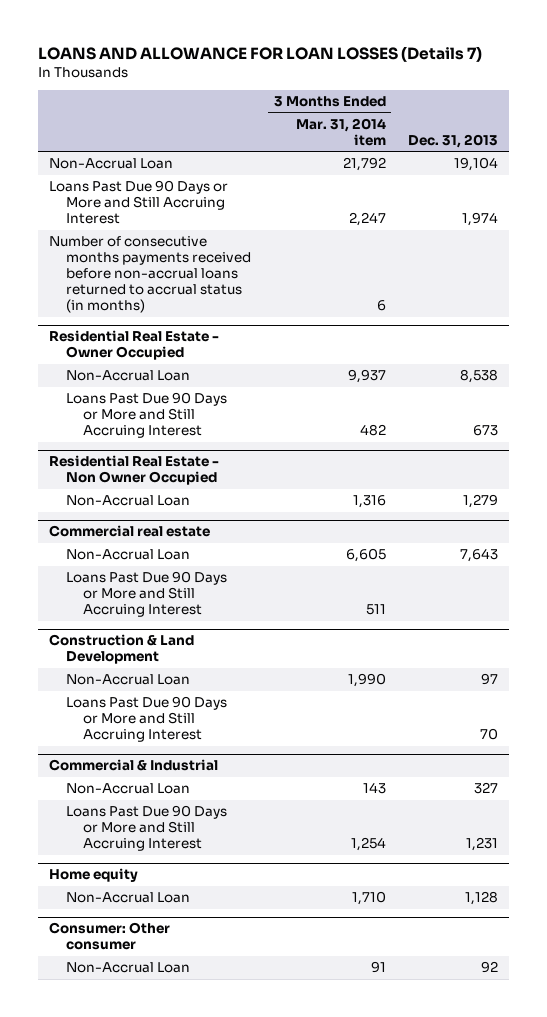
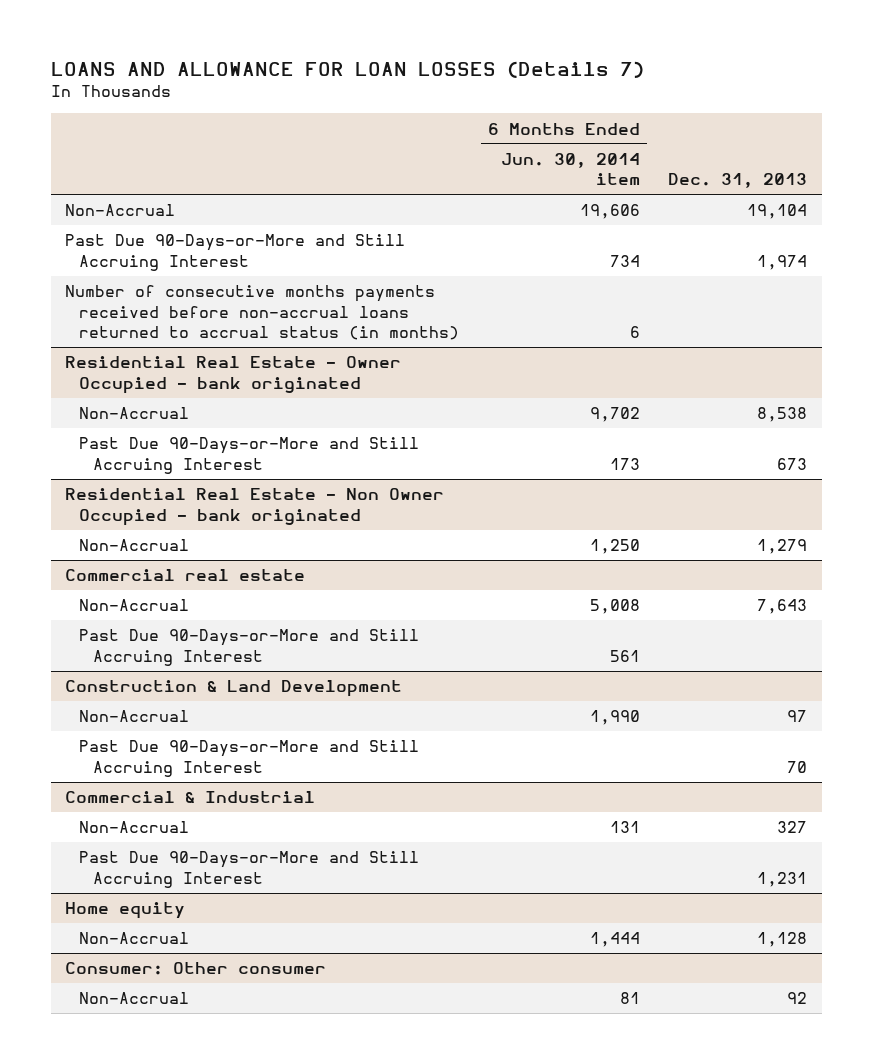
- | 3 Months Ended Mar. 31, 2014 item | Dec. 31, 2013
+ | 6 Months Ended Jun. 30, 2014 item | Dec. 31, 2013
- Non-Accrual Loan | 21,792 | 19,104
- Loans Past Due 90 Days or More and Still Accruing Interest | 2,247 | 1,974
+ Non-Accrual | 19,606 | 19,104
+ Past Due 90-Days-or-More and Still Accruing Interest | 734 | 1,974
- Residential Real Estate - Owner Occupied
- Non-Accrual Loan | 9,937 | 8,538
- Loans Past Due 90 Days or More and Still Accruing Interest | 482 | 673
- Residential Real Estate - Non Owner Occupied
- Non-Accrual Loan | 1,316 | 1,279
+ Residential Real Estate - Owner Occupied - bank originated
+ Non-Accrual | 9,702 | 8,538
+ Past Due 90-Days-or-More and Still Accruing Interest | 173 | 673
+ Residential Real Estate - Non Owner Occupied - bank originated
+ Non-Accrual | 1,250 | 1,279
@ Commercial real estate
- Non-Accrual Loan | 6,605 | 7,643
- Loans Past Due 90 Days or More and Still Accruing Interest | 511 |
+ Non-Accrual | 5,008 | 7,643
+ Past Due 90-Days-or-More and Still Accruing Interest | 561 |
@ Construction & Land Development
- Non-Accrual Loan | 1,990 | 97
- Loans Past Due 90 Days or More and Still Accruing Interest | | 70
+ Non-Accrual | 1,990 | 97
+ Past Due 90-Days-or-More and Still Accruing Interest | | 70
@ Commercial & Industrial
- Non-Accrual Loan | 143 | 327
- Loans Past Due 90 Days or More and Still Accruing Interest | 1,254 | 1,231
+ Non-Accrual | 131 | 327
+ Past Due 90-Days-or-More and Still Accruing Interest | | 1,231
@ Home equity
- Non-Accrual Loan | 1,710 | 1,128
+ Non-Accrual | 1,444 | 1,128
@ Consumer: Other consumer
- Non-Accrual Loan | 91 | 92
+ Non-Accrual | 81 | 92

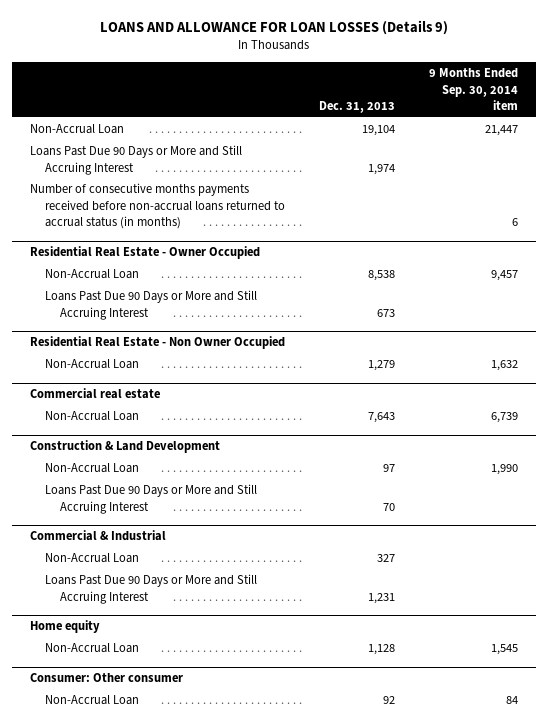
- LOANS AND ALLOWANCE FOR LOAN LOSSES (Details 7)
+ LOANS AND ALLOWANCE FOR LOAN LOSSES (Details 9)
- | 6 Months Ended Jun. 30, 2014 item | Dec. 31, 2013
+ | Dec. 31, 2013 | 9 Months Ended Sep. 30, 2014 item
- Non-Accrual | 19,606 | 19,104
- Past Due 90-Days-or-More and Still Accruing Interest | 734 | 1,974
+ Non-Accrual Loan | 19,104 | 21,447
+ Loans Past Due 90 Days or More and Still Accruing Interest | 1,974 |
- Residential Real Estate - Owner Occupied - bank originated
- Non-Accrual | 9,702 | 8,538
- Past Due 90-Days-or-More and Still Accruing Interest | 173 | 673
- Residential Real Estate - Non Owner Occupied - bank originated
- Non-Accrual | 1,250 | 1,279
+ Residential Real Estate - Owner Occupied
+ Non-Accrual Loan | 8,538 | 9,457
+ Loans Past Due 90 Days or More and Still Accruing Interest | 673 |
+ Residential Real Estate - Non Owner Occupied
+ Non-Accrual Loan | 1,279 | 1,632
@ Commercial real estate
- Non-Accrual | 5,008 | 7,643
- Past Due 90-Days-or-More and Still Accruing Interest | 561 |
+ Non-Accrual Loan | 7,643 | 6,739
@ Construction & Land Development
- Non-Accrual | 1,990 | 97
- Past Due 90-Days-or-More and Still Accruing Interest | | 70
+ Non-Accrual Loan | 97 | 1,990
+ Loans Past Due 90 Days or More and Still Accruing Interest | 70 |
@ Commercial & Industrial
- Non-Accrual | 131 | 327
- Past Due 90-Days-or-More and Still Accruing Interest | | 1,231
+ Non-Accrual Loan | 327 |
+ Loans Past Due 90 Days or More and Still Accruing Interest | 1,231 |
@ Home equity
- Non-Accrual | 1,444 | 1,128
+ Non-Accrual Loan | 1,128 | 1,545
@ Consumer: Other consumer
- Non-Accrual | 81 | 92
+ Non-Accrual Loan | 92 | 84

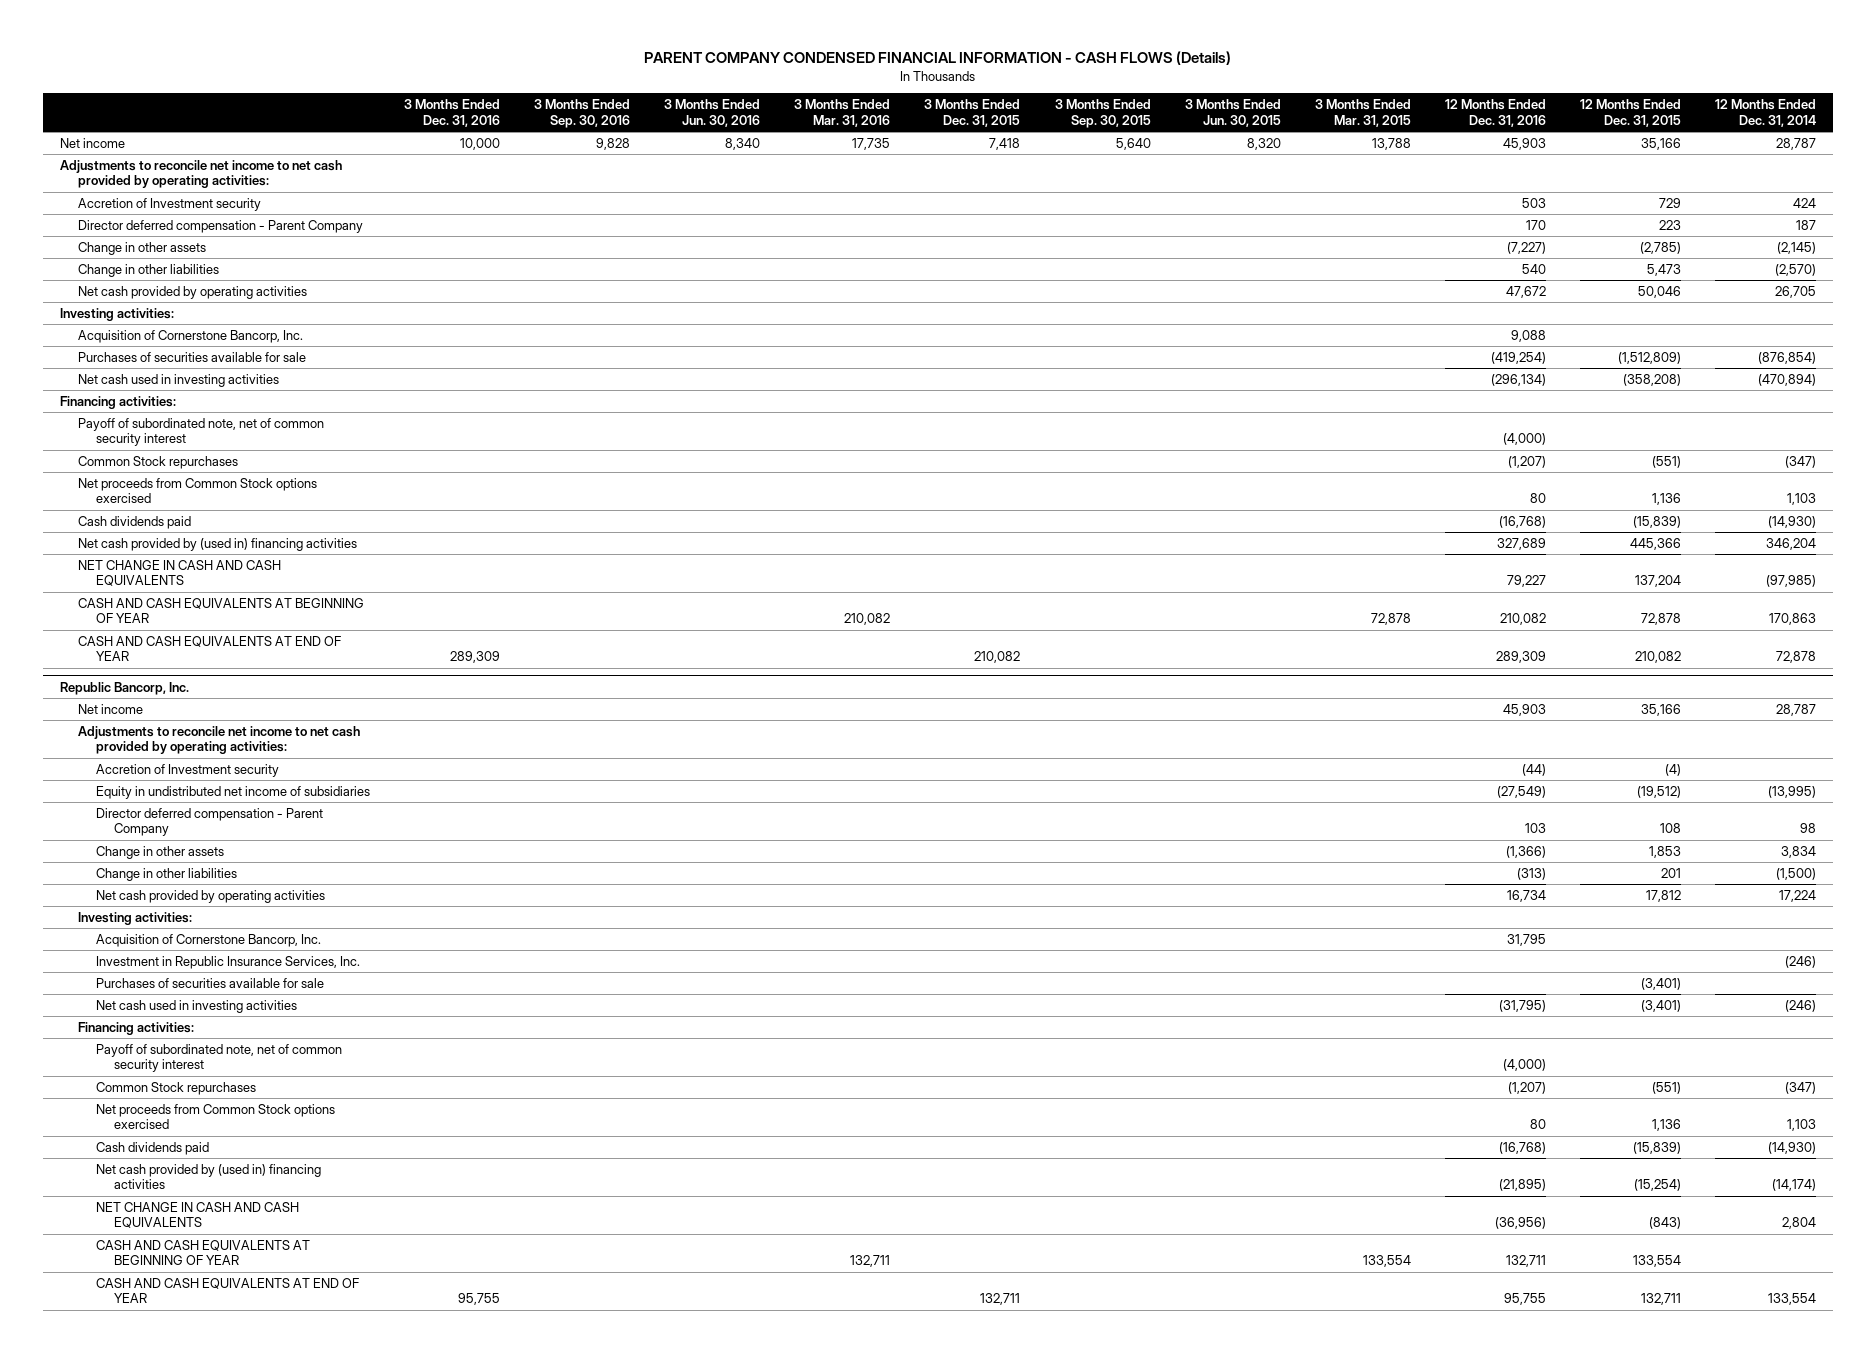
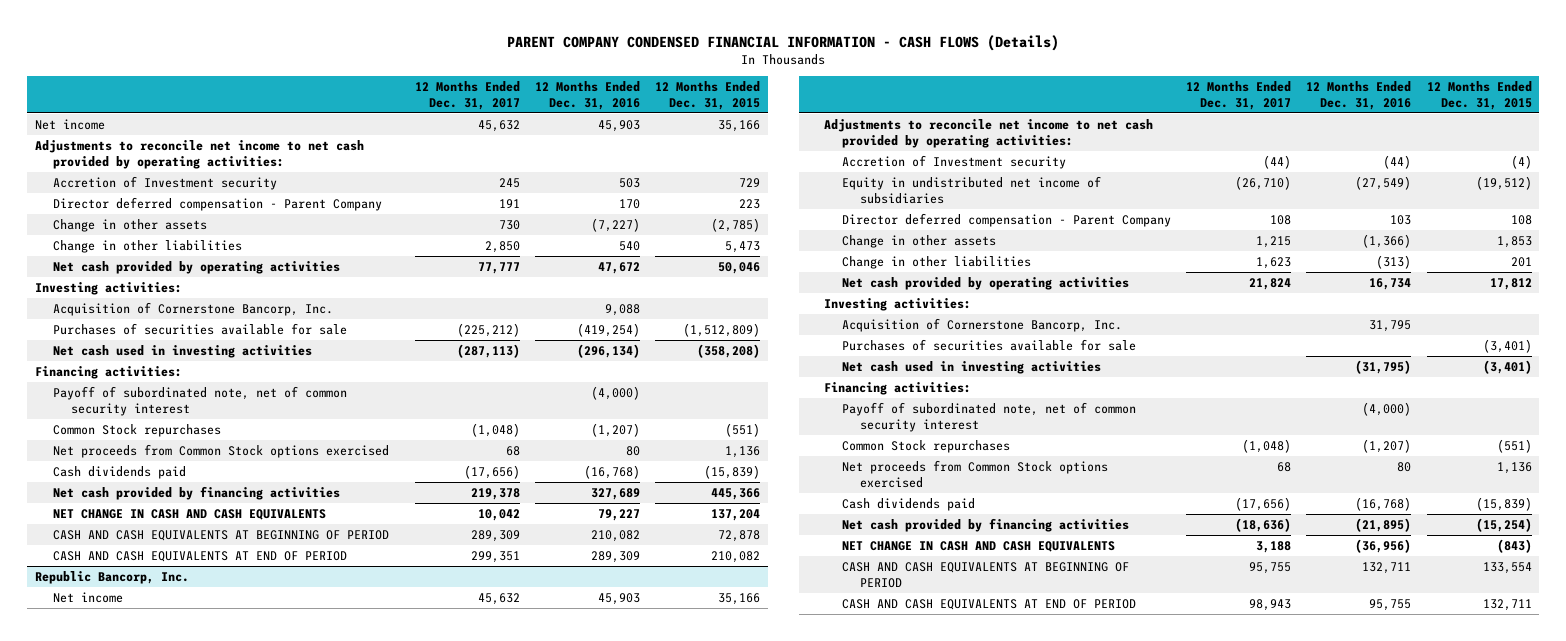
- | 3 Months Ended Dec. 31, 2016 | 3 Months Ended Sep. 30, 2016 | 3 Months Ended Jun. 30, 2016 | 3 Months Ended Mar. 31, 2016 | 3 Months Ended Dec. 31, 2015 | 3 Months Ended Sep. 30, 2015 | 3 Months Ended Jun. 30, 2015 | 3 Months Ended Mar. 31, 2015 | 12 Months Ended Dec. 31, 2016 | 12 Months Ended Dec. 31, 2015 | 12 Months Ended Dec. 31, 2014
+ | 12 Months Ended Dec. 31, 2017 | 12 Months Ended Dec. 31, 2016 | 12 Months Ended Dec. 31, 2015
- Net cash provided by (used in) financing activities | | | | | | | | | 327,689 | 445,366 | 346,204
+ Net cash provided by financing activities | 219,378 | 327,689 | 445,366
- CASH AND CASH EQUIVALENTS AT BEGINNING OF YEAR | | | | 210,082 | | | | 72,878 | 210,082 | 72,878 | 170,863
- CASH AND CASH EQUIVALENTS AT END OF YEAR | 289,309 | | | | 210,082 | | | | 289,309 | 210,082 | 72,878
+ CASH AND CASH EQUIVALENTS AT BEGINNING OF PERIOD | 289,309 | 210,082 | 72,878
+ CASH AND CASH EQUIVALENTS AT END OF PERIOD | 299,351 | 289,309 | 210,082
@ Republic Bancorp, Inc.
- Investment in Republic Insurance Services, Inc. | | | | | | | | | | | (246)
- Net cash provided by (used in) financing activities | | | | | | | | | (21,895) | (15,254) | (14,174)
+ Net cash provided by financing activities | (18,636) | (21,895) | (15,254)
- CASH AND CASH EQUIVALENTS AT BEGINNING OF YEAR | | | | 132,711 | | | | 133,554 | 132,711 | 133,554 |
- CASH AND CASH EQUIVALENTS AT END OF YEAR | 95,755 | | | | 132,711 | | | | 95,755 | 132,711 | 133,554
+ CASH AND CASH EQUIVALENTS AT BEGINNING OF PERIOD | 95,755 | 132,711 | 133,554
+ CASH AND CASH EQUIVALENTS AT END OF PERIOD | 98,943 | 95,755 | 132,711

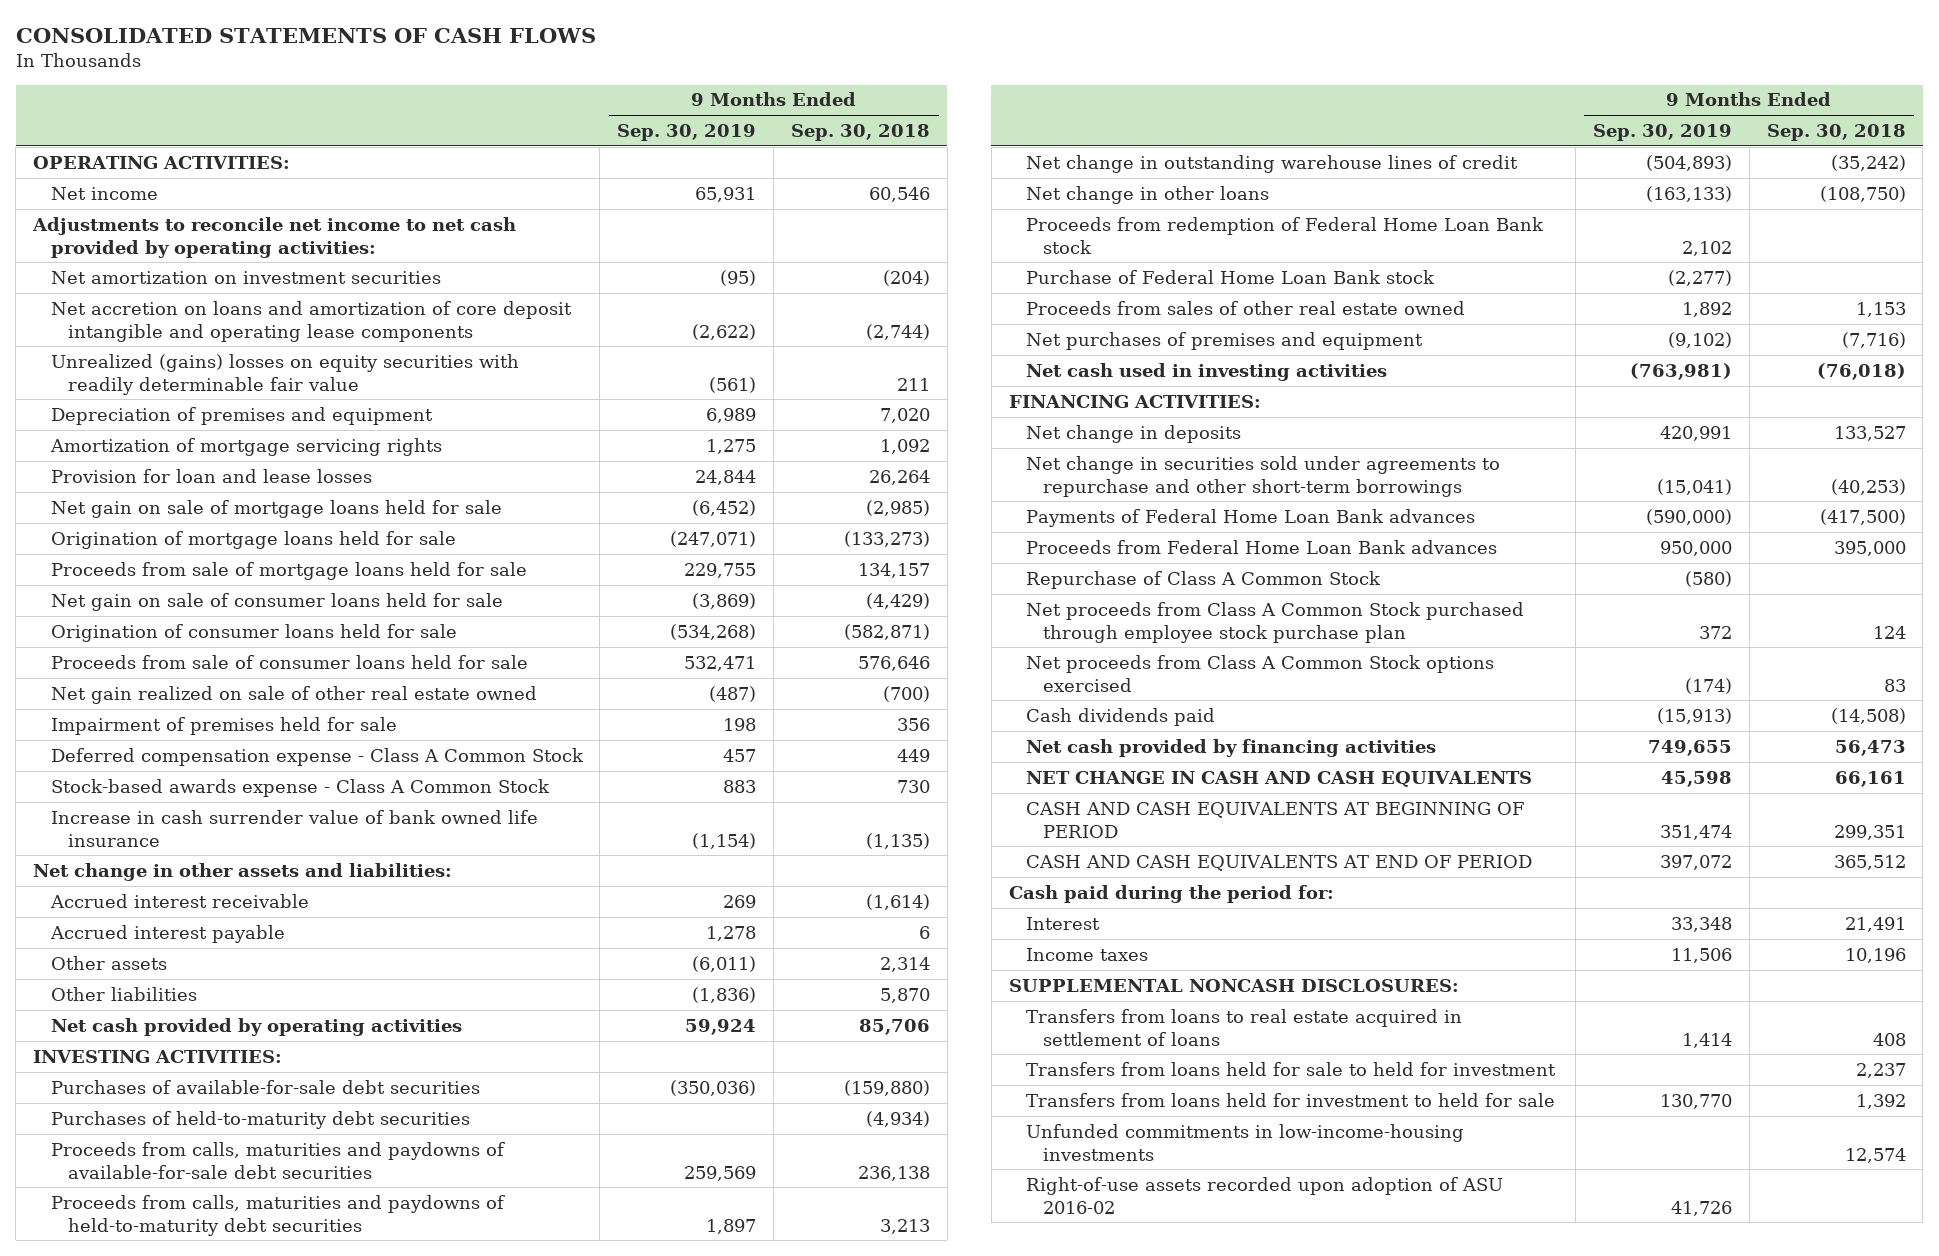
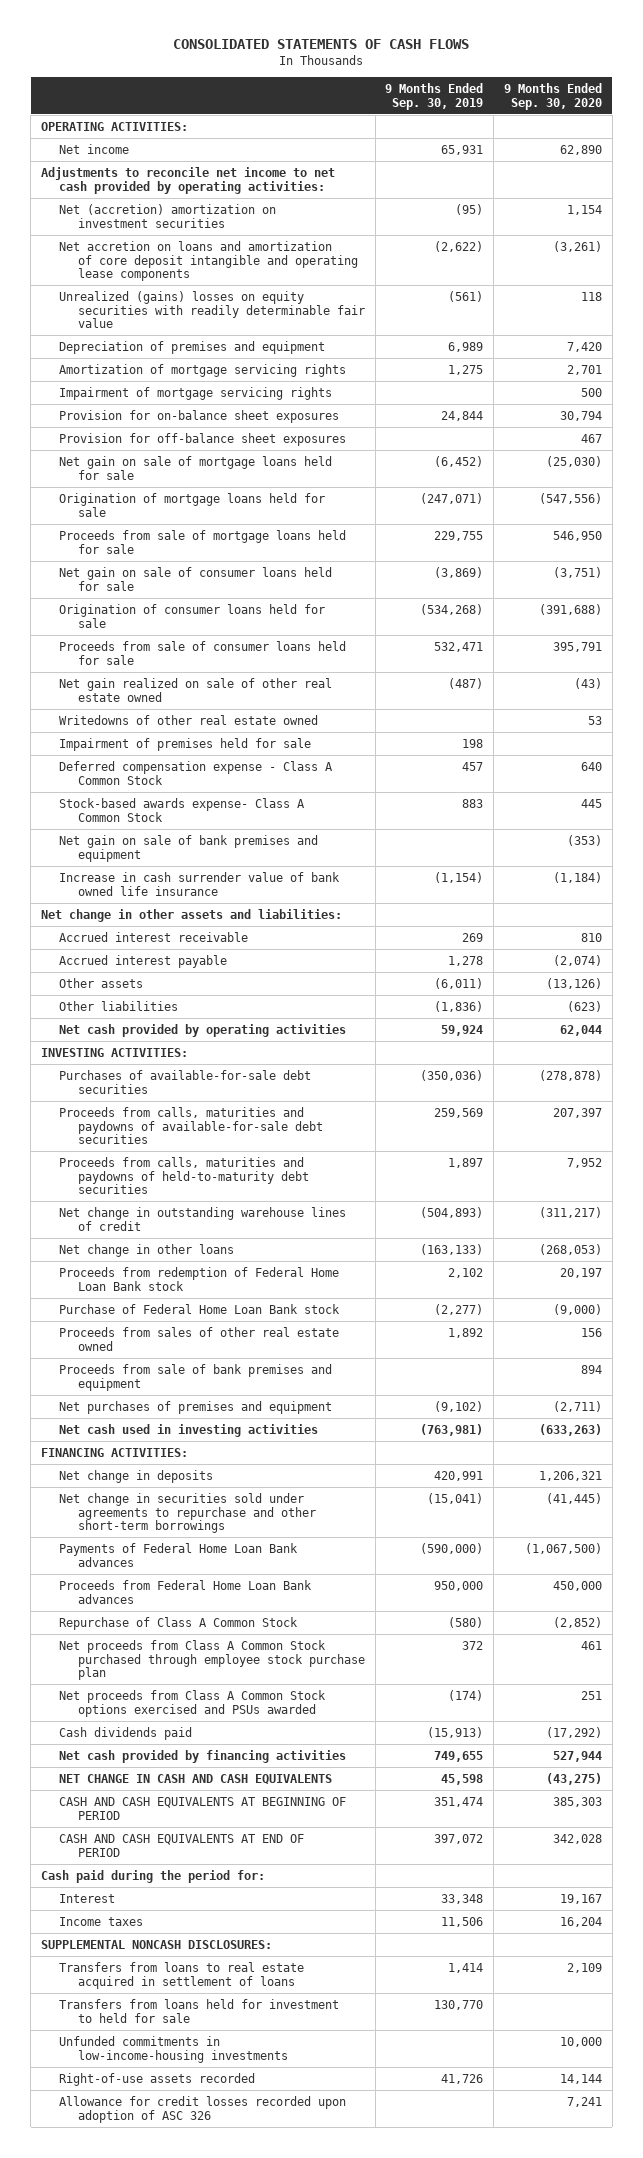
- | 9 Months Ended Sep. 30, 2019 | 9 Months Ended Sep. 30, 2018
+ | 9 Months Ended Sep. 30, 2019 | 9 Months Ended Sep. 30, 2020
- Net amortization on investment securities | (95) | (204)
+ Net (accretion) amortization on investment securities | (95) | 1,154
- Provision for loan and lease losses | 24,844 | 26,264
+ Impairment of mortgage servicing rights | | 500
+ Provision for on-balance sheet exposures | 24,844 | 30,794
+ Provision for off-balance sheet exposures | | 467
+ Writedowns of other real estate owned | | 53
- Stock-based awards expense - Class A Common Stock | 883 | 730
+ Stock-based awards expense- Class A Common Stock | 883 | 445
+ Net gain on sale of bank premises and equipment | | (353)
- Purchases of held-to-maturity debt securities | | (4,934)
+ Proceeds from sale of bank premises and equipment | | 894
- Net proceeds from Class A Common Stock options exercised | (174) | 83
+ Net proceeds from Class A Common Stock options exercised and PSUs awarded | (174) | 251
- Transfers from loans held for sale to held for investment | | 2,237
- Right-of-use assets recorded upon adoption of ASU 2016-02 | 41,726 |
+ Right-of-use assets recorded | 41,726 | 14,144
+ Allowance for credit losses recorded upon adoption of ASC 326 | | 7,241

